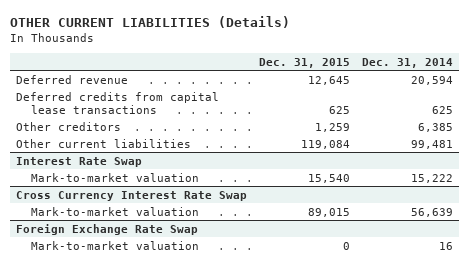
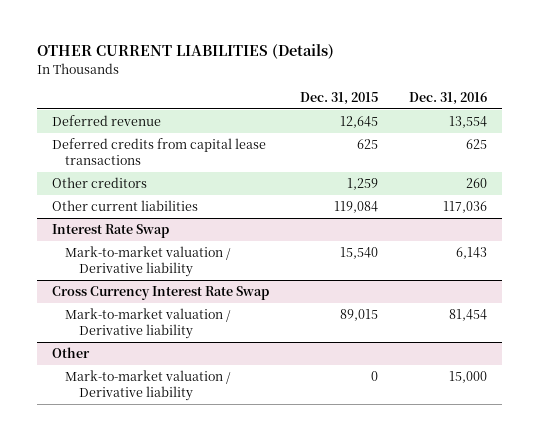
- | Dec. 31, 2015 | Dec. 31, 2014
+ | Dec. 31, 2015 | Dec. 31, 2016
@ Interest Rate Swap
- Mark-to-market valuation | 15,540 | 15,222
+ Mark-to-market valuation / Derivative liability | 15,540 | 6,143
@ Cross Currency Interest Rate Swap
- Mark-to-market valuation | 89,015 | 56,639
- Foreign Exchange Rate Swap
- Mark-to-market valuation | 0 | 16
@ Cross Currency Interest Rate Swap
+ Mark-to-market valuation / Derivative liability | 89,015 | 81,454
+ Other
+ Mark-to-market valuation / Derivative liability | 0 | 15,000

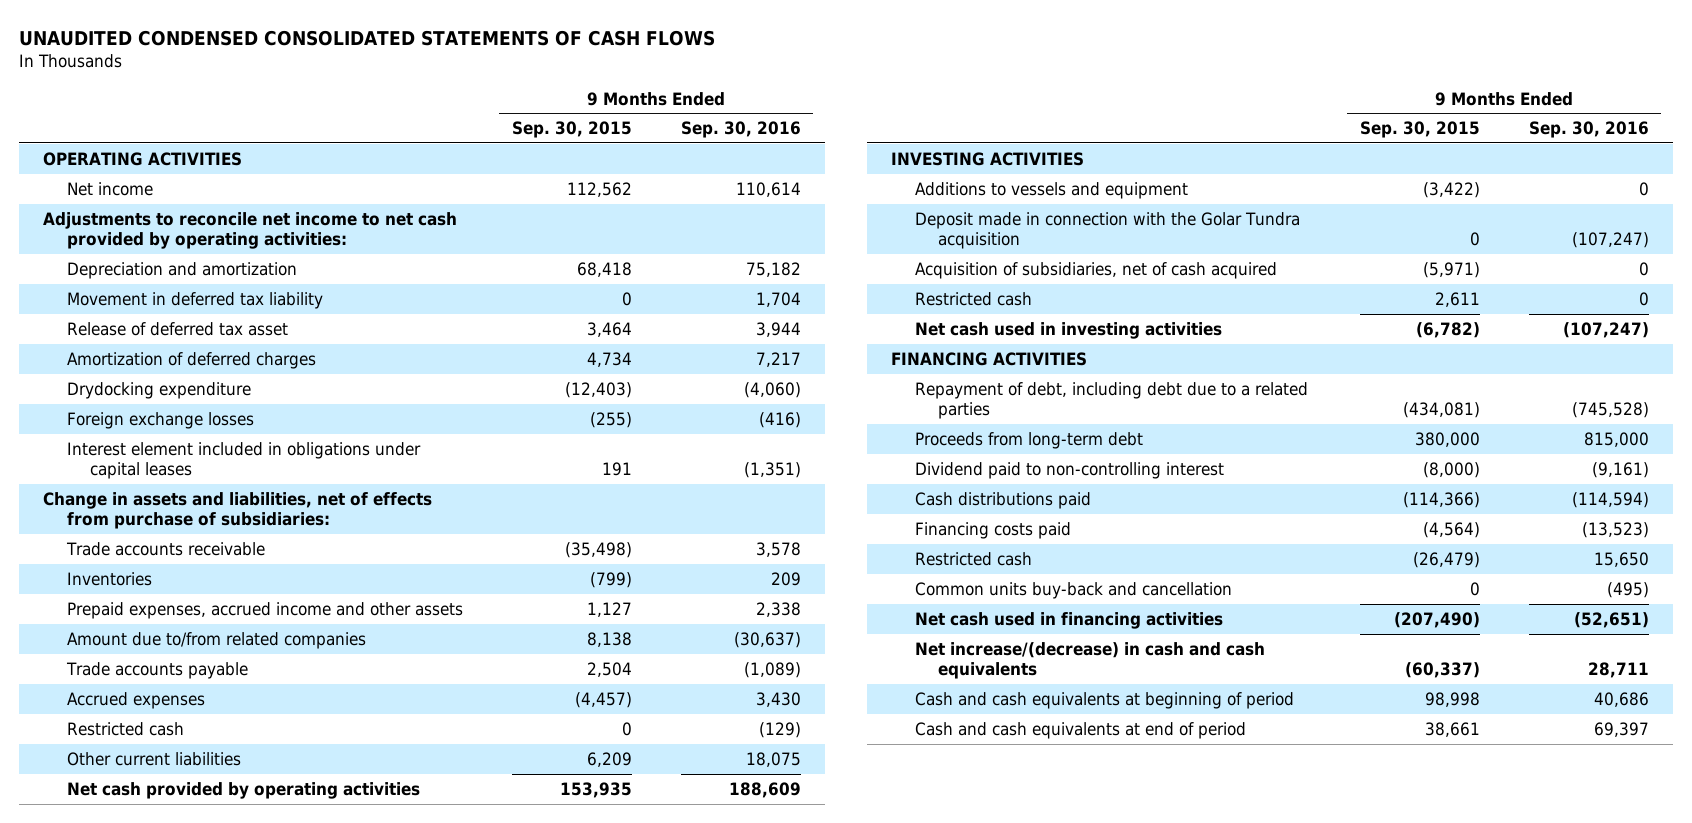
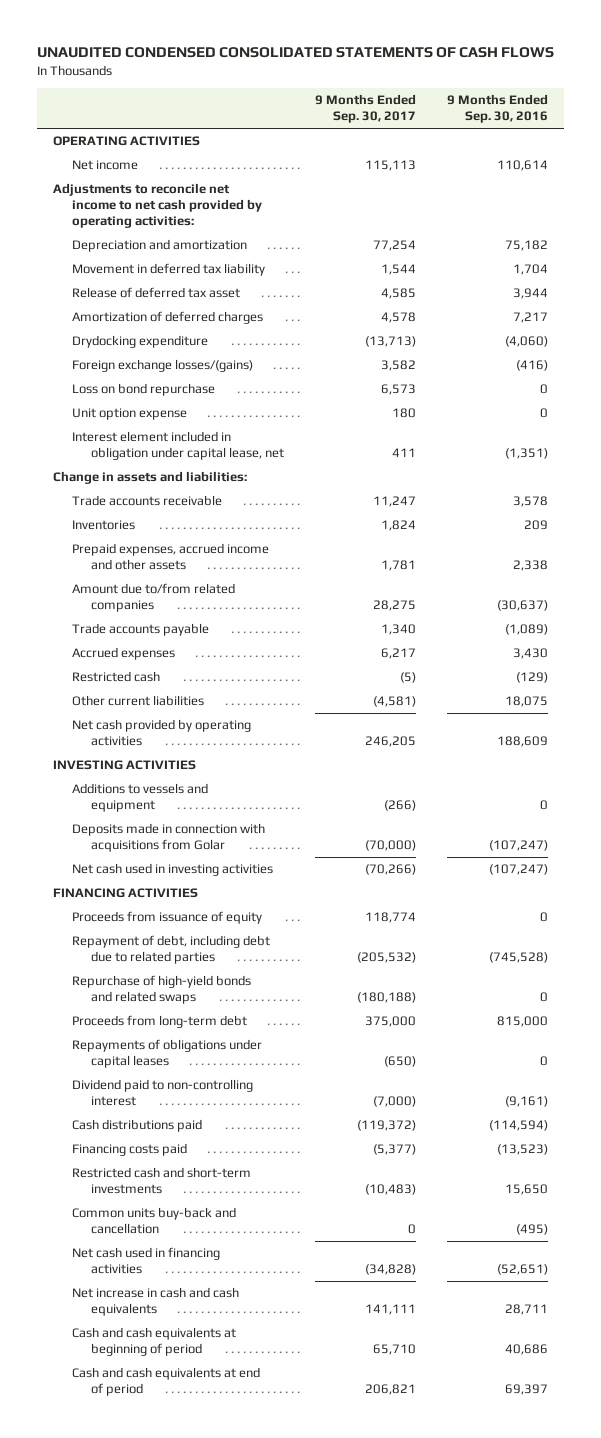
- | 9 Months Ended Sep. 30, 2015 | 9 Months Ended Sep. 30, 2016
+ | 9 Months Ended Sep. 30, 2017 | 9 Months Ended Sep. 30, 2016
- Foreign exchange losses | (255) | (416)
- Interest element included in obligations under capital leases | 191 | (1,351)
- Change in assets and liabilities, net of effects from purchase of subsidiaries:
+ Foreign exchange losses/(gains) | 3,582 | (416)
+ Loss on bond repurchase | 6,573 | 0
+ Unit option expense | 180 | 0
+ Interest element included in obligation under capital lease, net | 411 | (1,351)
+ Change in assets and liabilities:
- Deposit made in connection with the Golar Tundra acquisition | 0 | (107,247)
- Acquisition of subsidiaries, net of cash acquired | (5,971) | 0
- Restricted cash | 2,611 | 0
+ Deposits made in connection with acquisitions from Golar | (70,000) | (107,247)
- Repayment of debt, including debt due to a related parties | (434,081) | (745,528)
+ Proceeds from issuance of equity | 118,774 | 0
+ Repayment of debt, including debt due to related parties | (205,532) | (745,528)
+ Repurchase of high-yield bonds and related swaps | (180,188) | 0
+ Repayments of obligations under capital leases | (650) | 0
- Restricted cash | (26,479) | 15,650
+ Restricted cash and short-term investments | (10,483) | 15,650
- Net increase/(decrease) in cash and cash equivalents | (60,337) | 28,711
+ Net increase in cash and cash equivalents | 141,111 | 28,711

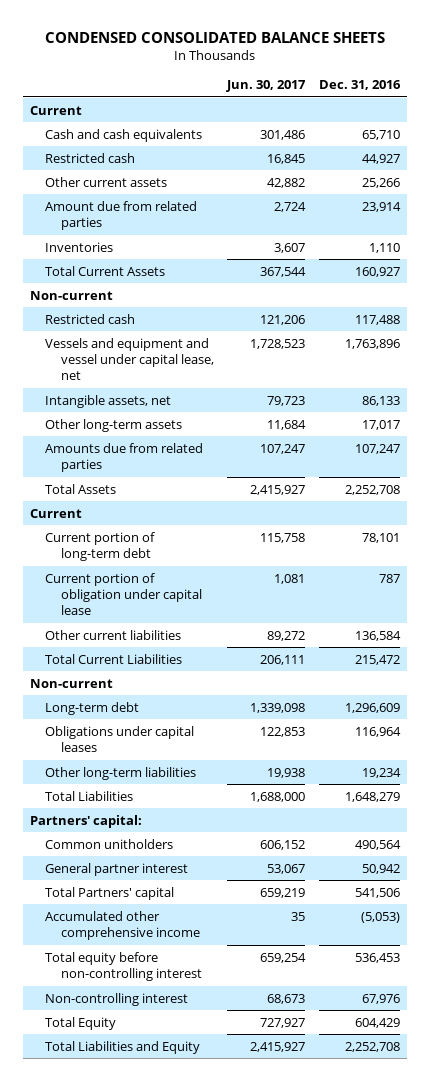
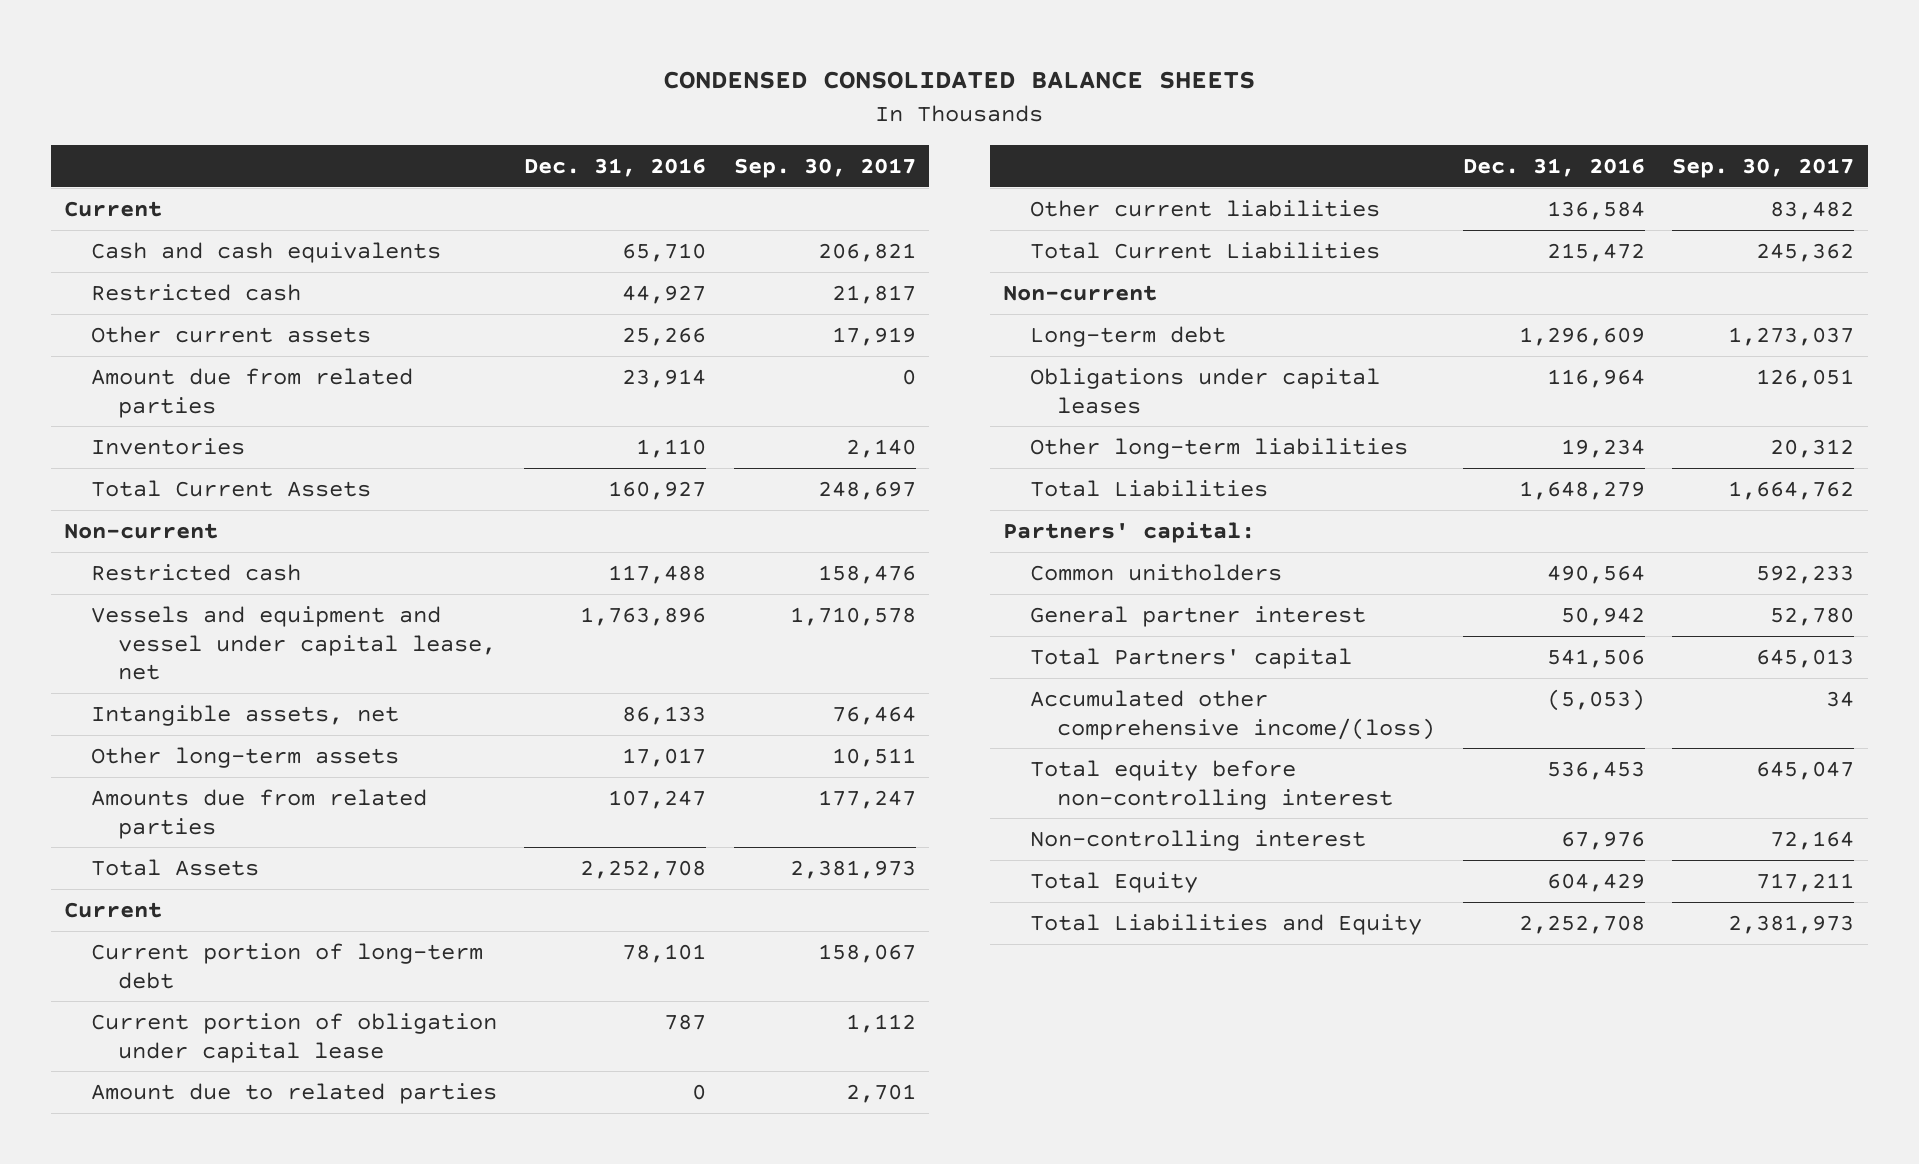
- | Jun. 30, 2017 | Dec. 31, 2016
+ | Dec. 31, 2016 | Sep. 30, 2017
+ Amount due to related parties | 0 | 2,701
- Accumulated other comprehensive income | 35 | (5,053)
+ Accumulated other comprehensive income/(loss) | (5,053) | 34

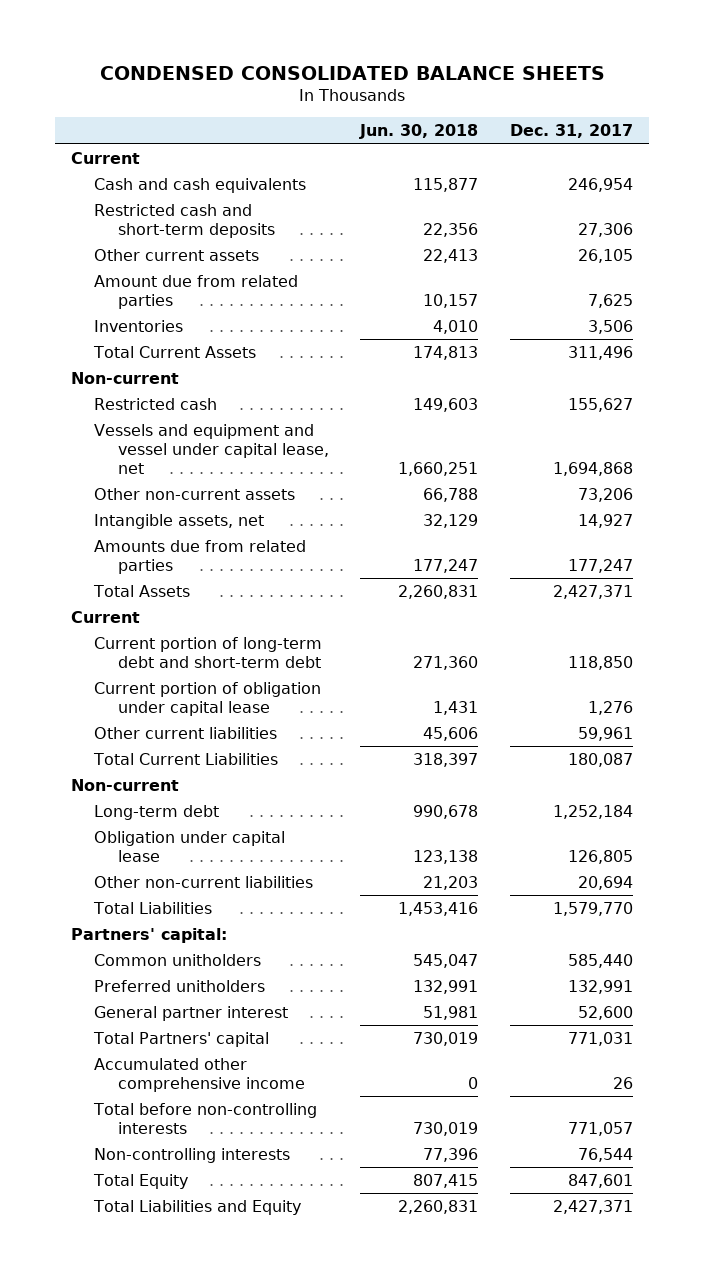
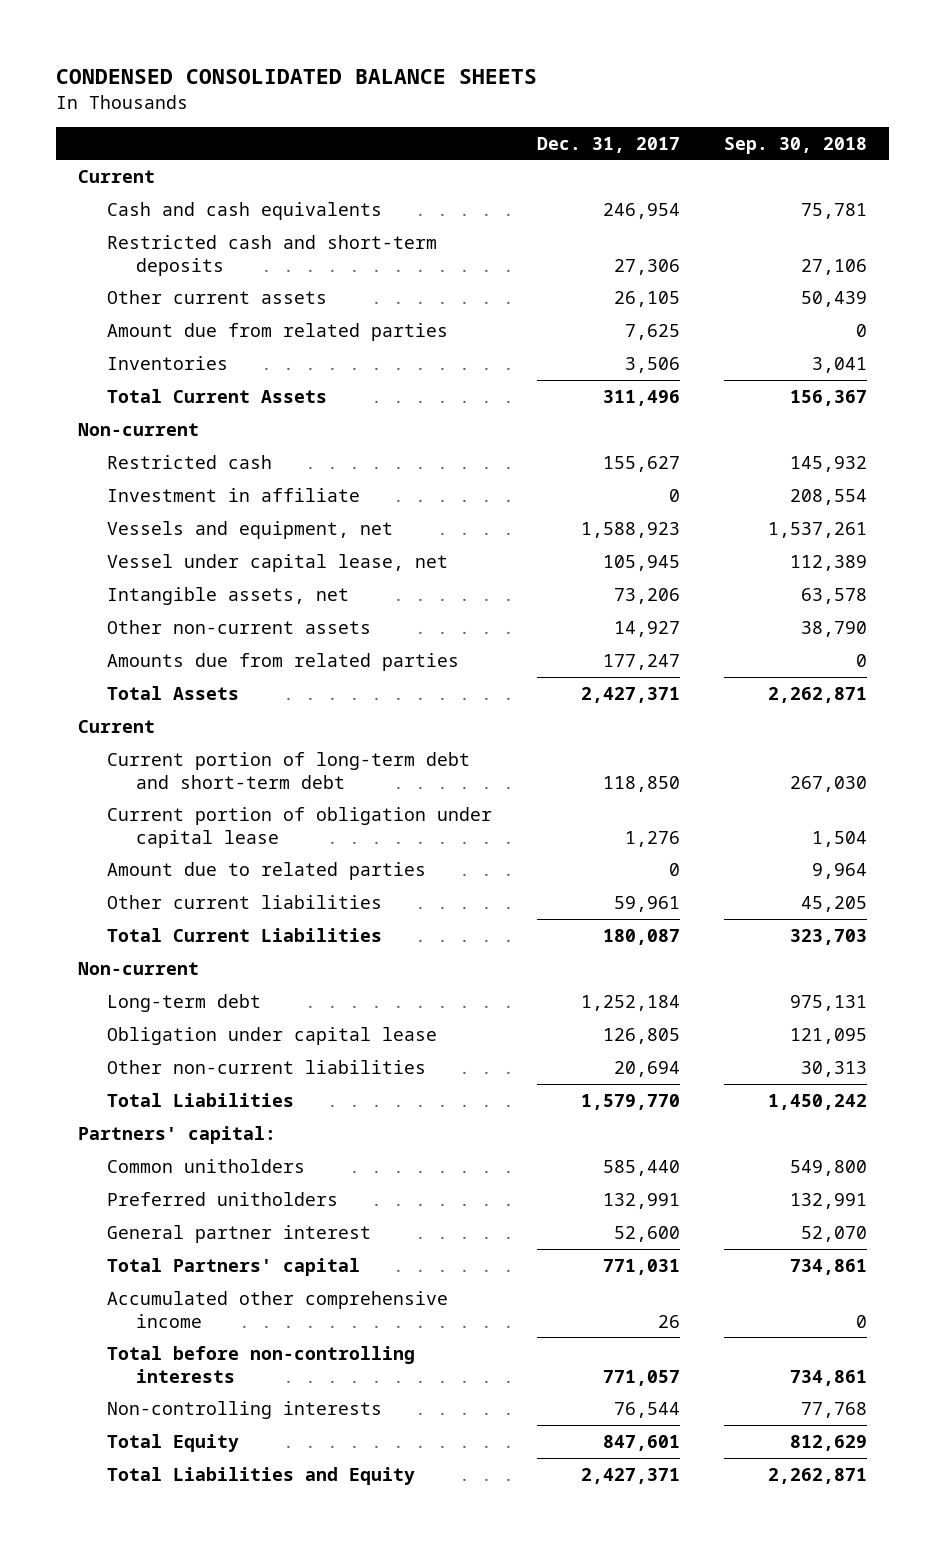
- | Jun. 30, 2018 | Dec. 31, 2017
+ | Dec. 31, 2017 | Sep. 30, 2018
- Vessels and equipment and vessel under capital lease, net | 1,660,251 | 1,694,868
- Other non-current assets | 66,788 | 73,206
- Intangible assets, net | 32,129 | 14,927
+ Investment in affiliate | 0 | 208,554
+ Vessels and equipment, net | 1,588,923 | 1,537,261
+ Vessel under capital lease, net | 105,945 | 112,389
+ Intangible assets, net | 73,206 | 63,578
+ Other non-current assets | 14,927 | 38,790
+ Amount due to related parties | 0 | 9,964

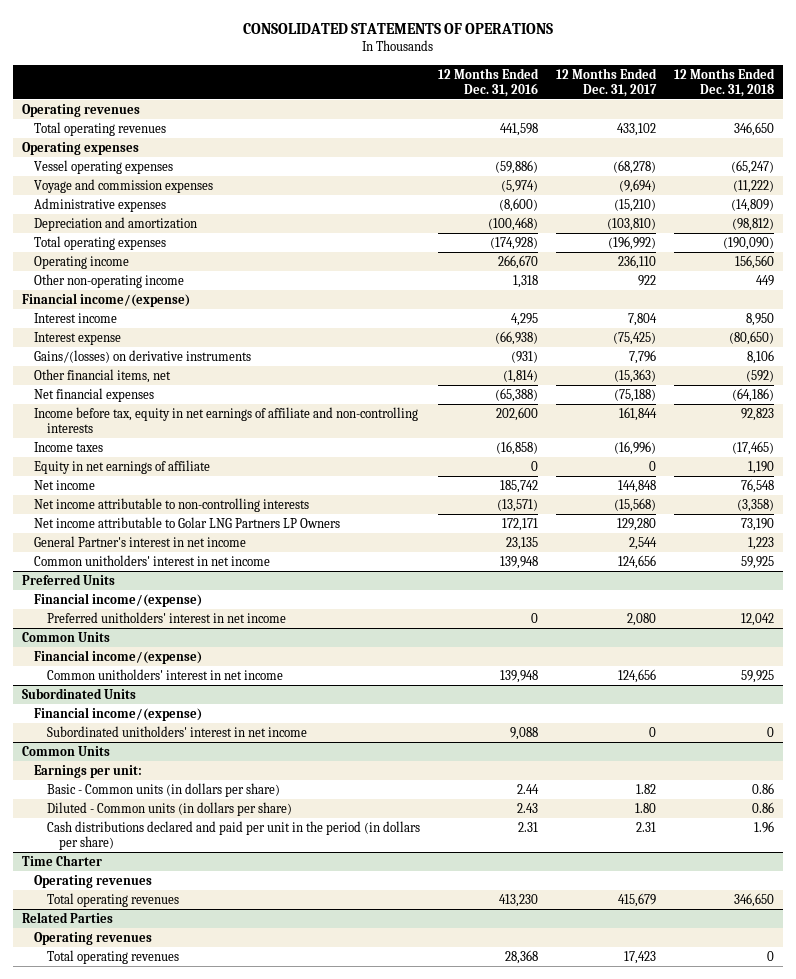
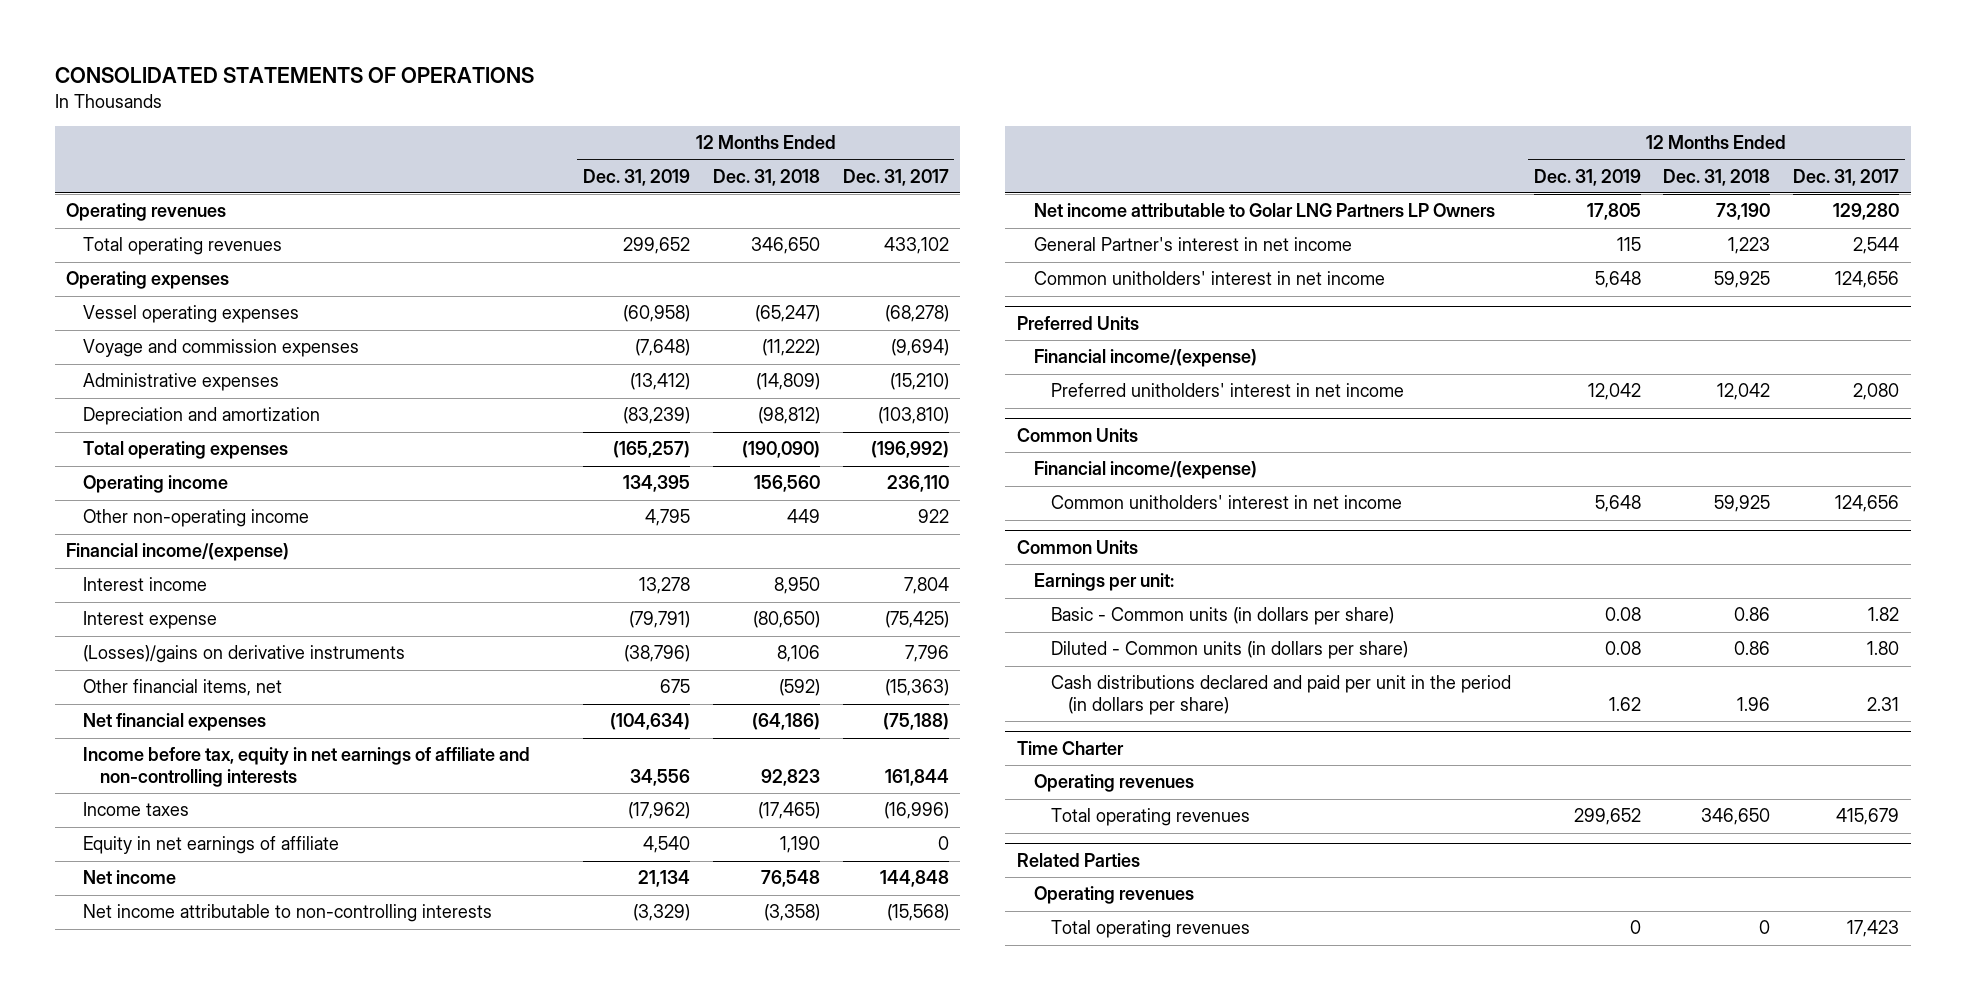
- | 12 Months Ended Dec. 31, 2016 | 12 Months Ended Dec. 31, 2017 | 12 Months Ended Dec. 31, 2018
+ | 12 Months Ended Dec. 31, 2019 | 12 Months Ended Dec. 31, 2018 | 12 Months Ended Dec. 31, 2017
- Gains/(losses) on derivative instruments | (931) | 7,796 | 8,106
+ (Losses)/gains on derivative instruments | (38,796) | 8,106 | 7,796
- Subordinated Units
- Financial income/(expense)
- Subordinated unitholders' interest in net income | 9,088 | 0 | 0

